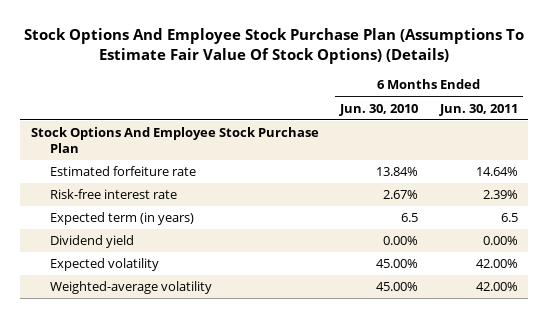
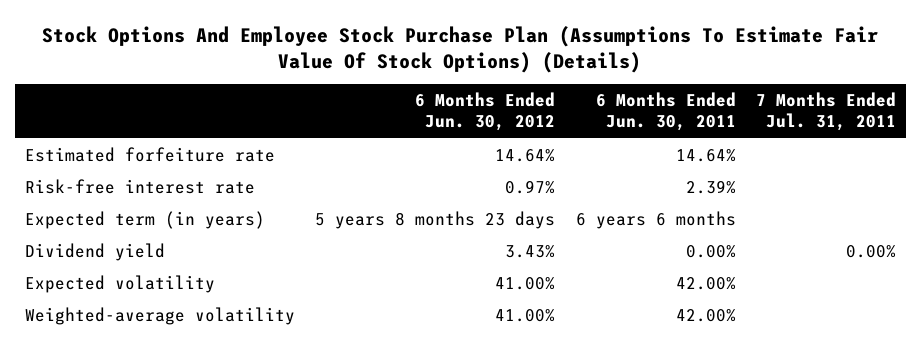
- | 6 Months Ended Jun. 30, 2010 | 6 Months Ended Jun. 30, 2011
+ | 6 Months Ended Jun. 30, 2012 | 6 Months Ended Jun. 30, 2011 | 7 Months Ended Jul. 31, 2011
- Stock Options And Employee Stock Purchase Plan
- Expected term (in years) | 6.5 | 6.5
+ Expected term (in years) | 5 years 8 months 23 days | 6 years 6 months |

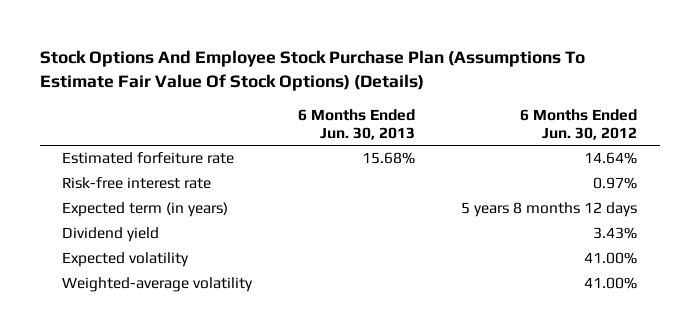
- | 6 Months Ended Jun. 30, 2012 | 6 Months Ended Jun. 30, 2011 | 7 Months Ended Jul. 31, 2011
+ | 6 Months Ended Jun. 30, 2013 | 6 Months Ended Jun. 30, 2012
- Expected term (in years) | 5 years 8 months 23 days | 6 years 6 months |
+ Expected term (in years) | | 5 years 8 months 12 days

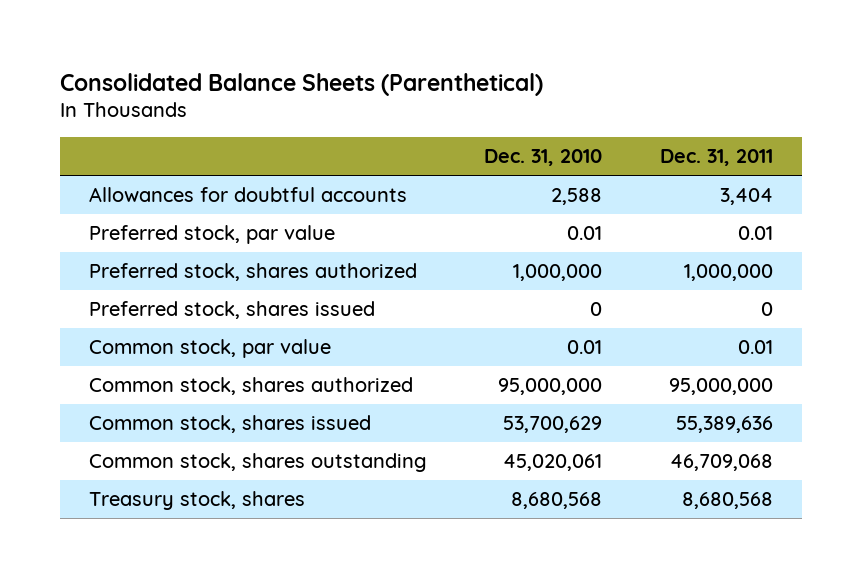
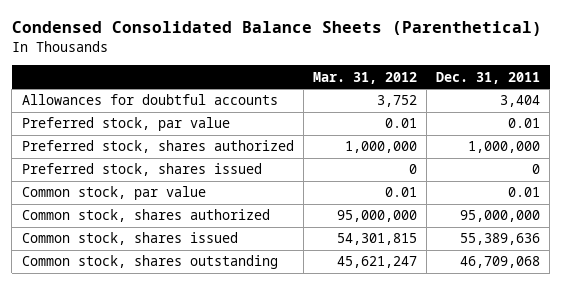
- Consolidated Balance Sheets (Parenthetical)
+ Condensed Consolidated Balance Sheets (Parenthetical)
- | Dec. 31, 2010 | Dec. 31, 2011
+ | Mar. 31, 2012 | Dec. 31, 2011
- Treasury stock, shares | 8,680,568 | 8,680,568

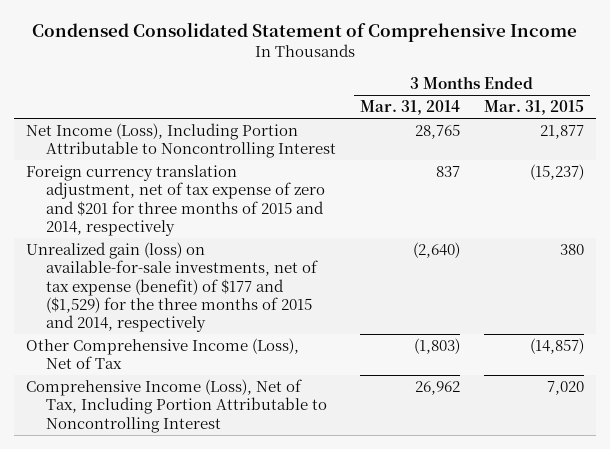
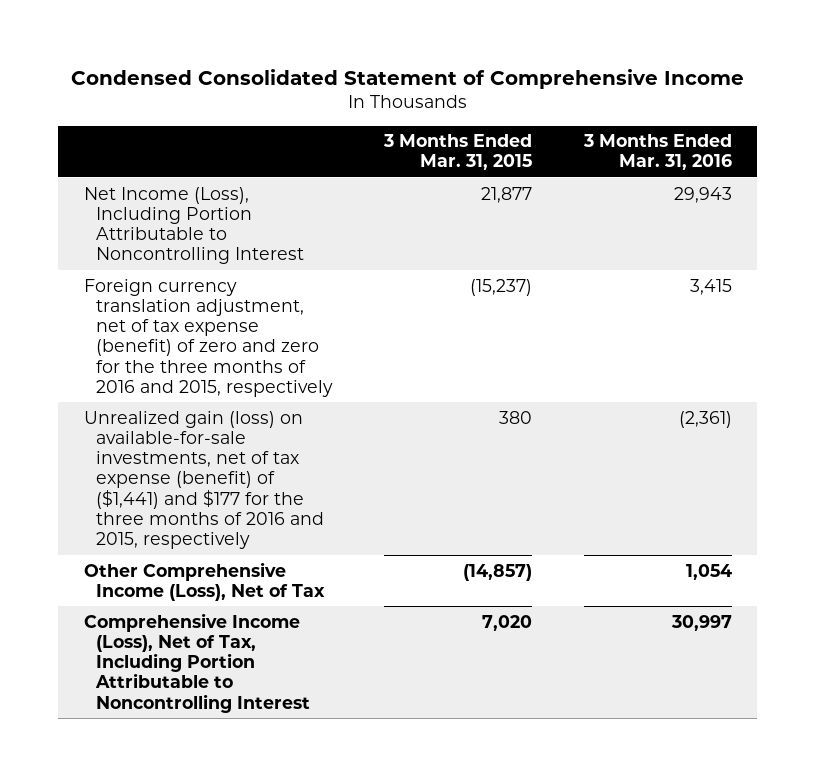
- | 3 Months Ended Mar. 31, 2014 | 3 Months Ended Mar. 31, 2015
+ | 3 Months Ended Mar. 31, 2015 | 3 Months Ended Mar. 31, 2016
- Foreign currency translation adjustment, net of tax expense of zero and $201 for three months of 2015 and 2014, respectively | 837 | (15,237)
- Unrealized gain (loss) on available-for-sale investments, net of tax expense (benefit) of $177 and ($1,529) for the three months of 2015 and 2014, respectively | (2,640) | 380
+ Foreign currency translation adjustment, net of tax expense (benefit) of zero and zero for the three months of 2016 and 2015, respectively | (15,237) | 3,415
+ Unrealized gain (loss) on available-for-sale investments, net of tax expense (benefit) of ($1,441) and $177 for the three months of 2016 and 2015, respectively | 380 | (2,361)

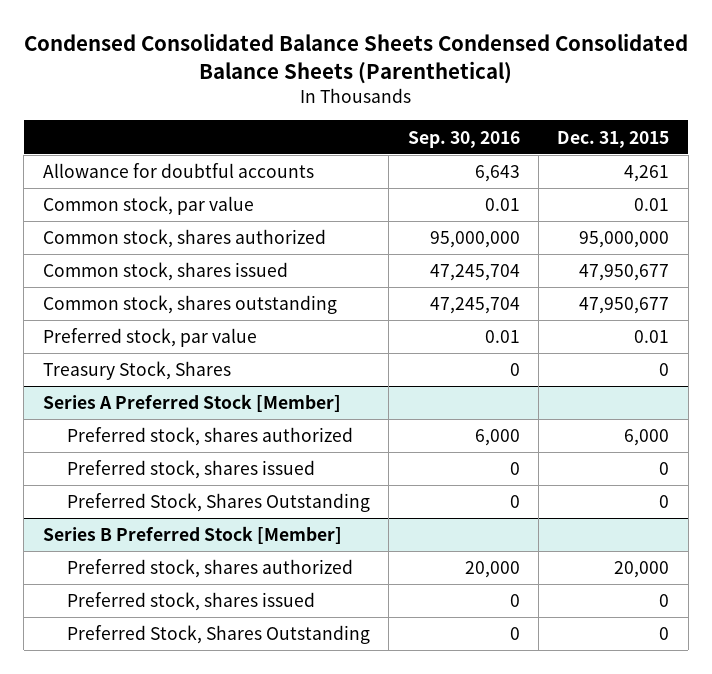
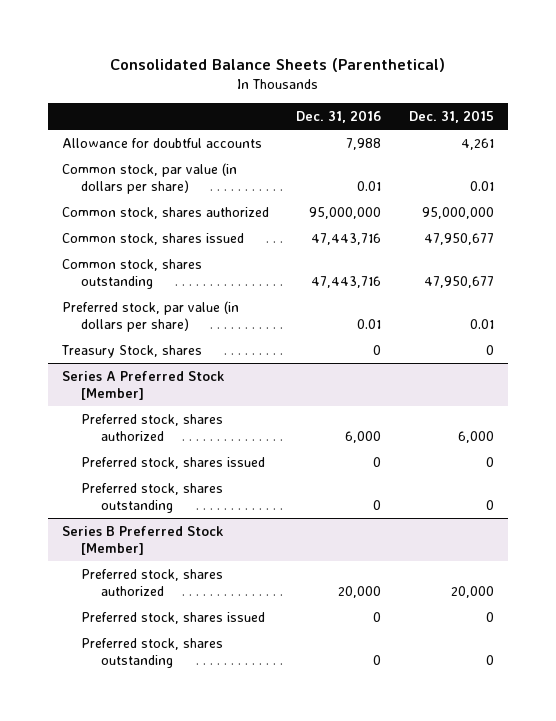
- Condensed Consolidated Balance Sheets Condensed Consolidated Balance Sheets (Parenthetical)
+ Consolidated Balance Sheets (Parenthetical)
- | Sep. 30, 2016 | Dec. 31, 2015
+ | Dec. 31, 2016 | Dec. 31, 2015
- Common stock, par value | 0.01 | 0.01
+ Common stock, par value (in dollars per share) | 0.01 | 0.01
- Preferred stock, par value | 0.01 | 0.01
- Treasury Stock, Shares | 0 | 0
+ Preferred stock, par value (in dollars per share) | 0.01 | 0.01
+ Treasury Stock, shares | 0 | 0
@ Series A Preferred Stock [Member]
- Preferred Stock, Shares Outstanding | 0 | 0
+ Preferred stock, shares outstanding | 0 | 0
@ Series B Preferred Stock [Member]
- Preferred Stock, Shares Outstanding | 0 | 0
+ Preferred stock, shares outstanding | 0 | 0

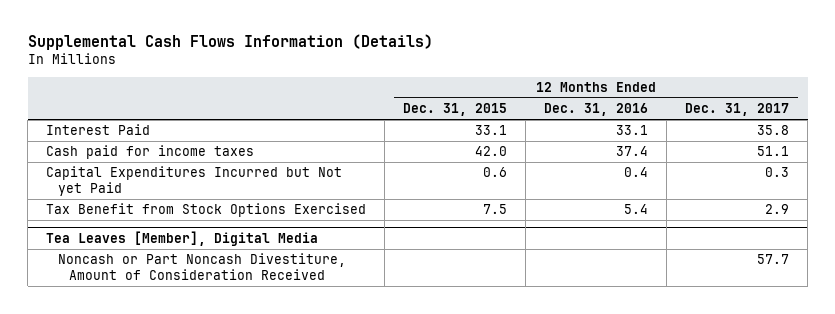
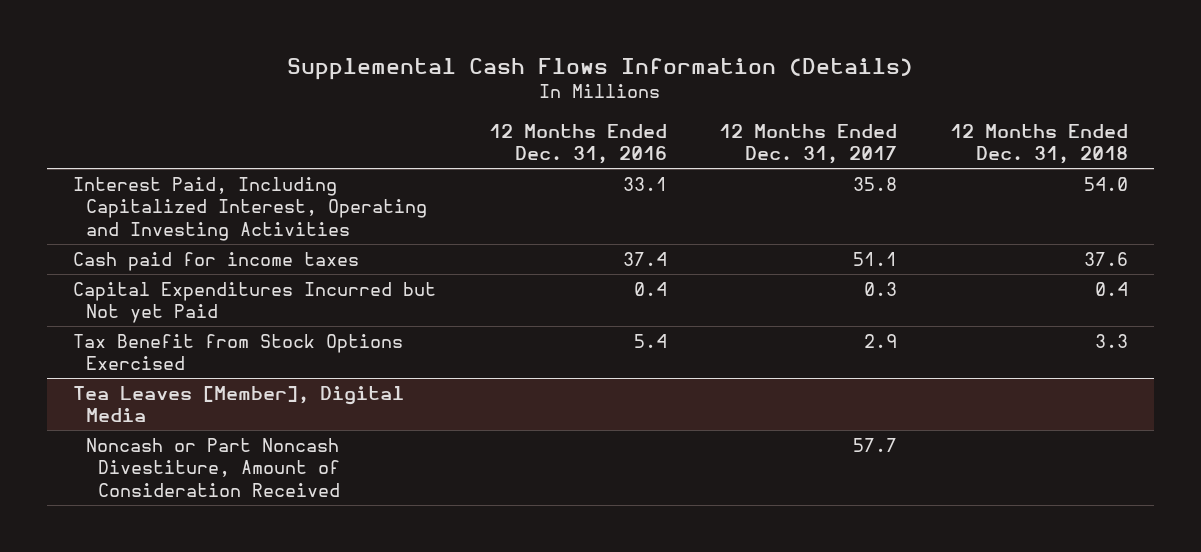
- | 12 Months Ended Dec. 31, 2015 | 12 Months Ended Dec. 31, 2016 | 12 Months Ended Dec. 31, 2017
+ | 12 Months Ended Dec. 31, 2016 | 12 Months Ended Dec. 31, 2017 | 12 Months Ended Dec. 31, 2018
- Interest Paid | 33.1 | 33.1 | 35.8
+ Interest Paid, Including Capitalized Interest, Operating and Investing Activities | 33.1 | 35.8 | 54.0

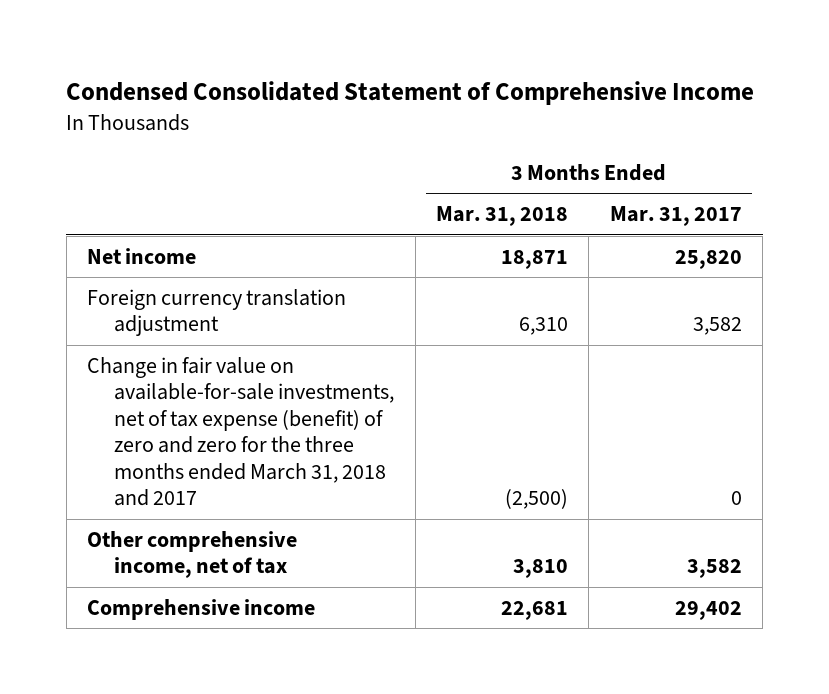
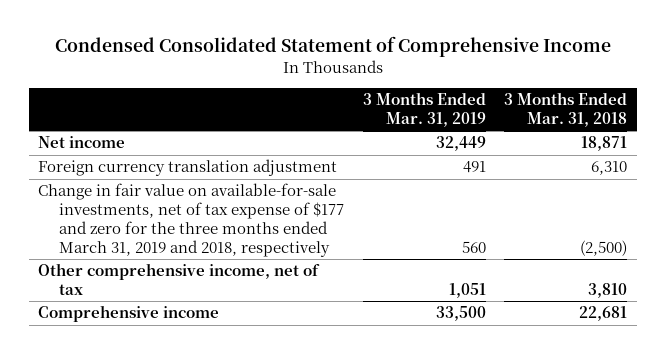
- | 3 Months Ended Mar. 31, 2018 | 3 Months Ended Mar. 31, 2017
+ | 3 Months Ended Mar. 31, 2019 | 3 Months Ended Mar. 31, 2018
- Change in fair value on available-for-sale investments, net of tax expense (benefit) of zero and zero for the three months ended March 31, 2018 and 2017 | (2,500) | 0
+ Change in fair value on available-for-sale investments, net of tax expense of $177 and zero for the three months ended March 31, 2019 and 2018, respectively | 560 | (2,500)

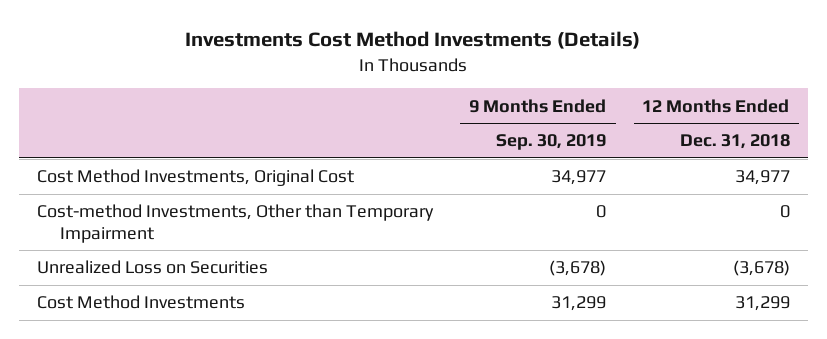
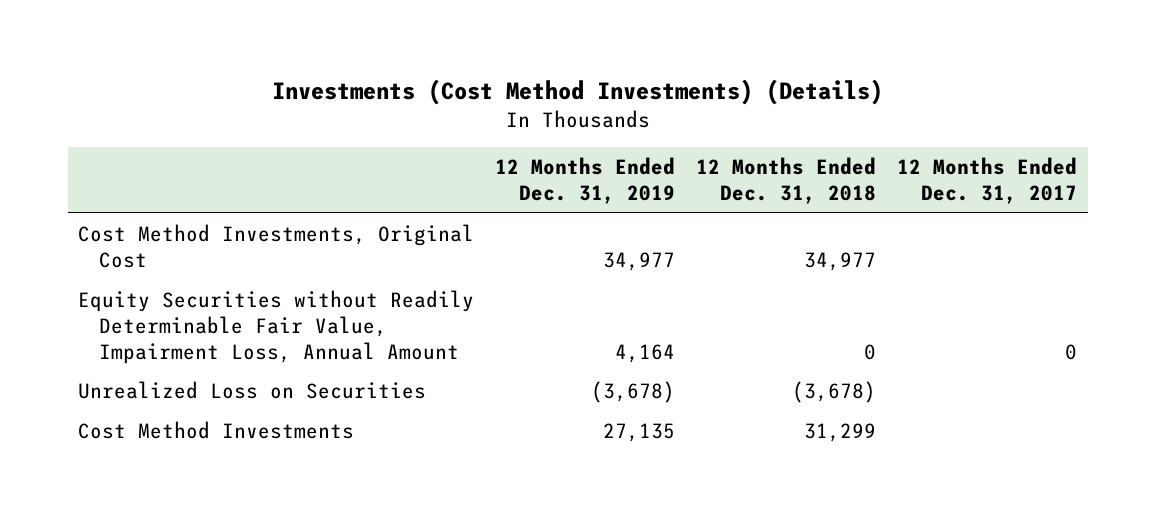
- Investments Cost Method Investments (Details)
+ Investments (Cost Method Investments) (Details)
- | 9 Months Ended Sep. 30, 2019 | 12 Months Ended Dec. 31, 2018
+ | 12 Months Ended Dec. 31, 2019 | 12 Months Ended Dec. 31, 2018 | 12 Months Ended Dec. 31, 2017
- Cost-method Investments, Other than Temporary Impairment | 0 | 0
+ Equity Securities without Readily Determinable Fair Value, Impairment Loss, Annual Amount | 4,164 | 0 | 0

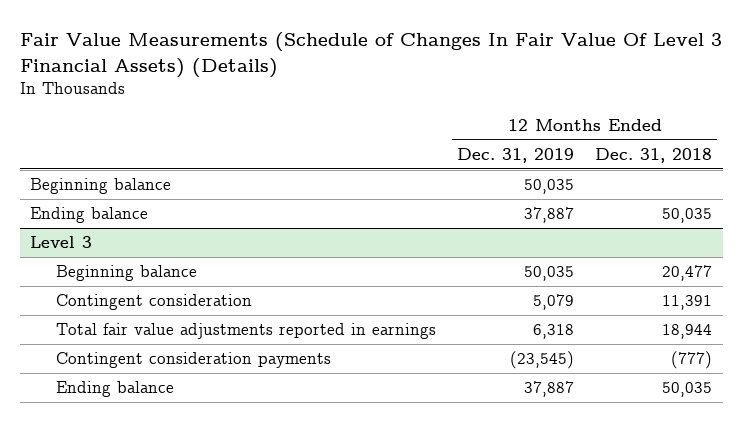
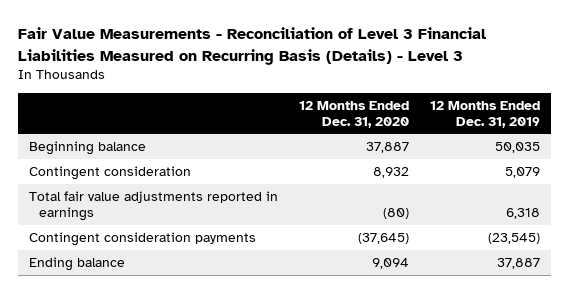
- Fair Value Measurements (Schedule of Changes In Fair Value Of Level 3 Financial Assets) (Details)
+ Fair Value Measurements - Reconciliation of Level 3 Financial Liabilities Measured on Recurring Basis (Details) - Level 3
- | 12 Months Ended Dec. 31, 2019 | 12 Months Ended Dec. 31, 2018
+ | 12 Months Ended Dec. 31, 2020 | 12 Months Ended Dec. 31, 2019
- Ending balance | 37,887 | 50,035
- Level 3
- Beginning balance | 50,035 | 20,477

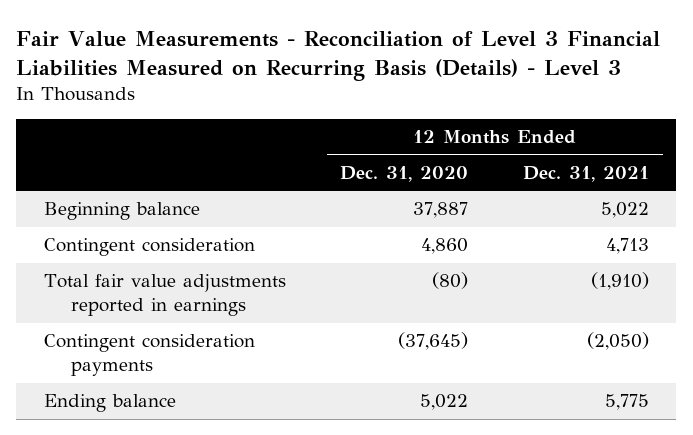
- | 12 Months Ended Dec. 31, 2020 | 12 Months Ended Dec. 31, 2019
+ | 12 Months Ended Dec. 31, 2020 | 12 Months Ended Dec. 31, 2021
- Contingent consideration | 8,932 | 5,079
+ Contingent consideration | 4,860 | 4,713
- Ending balance | 9,094 | 37,887
+ Ending balance | 5,022 | 5,775

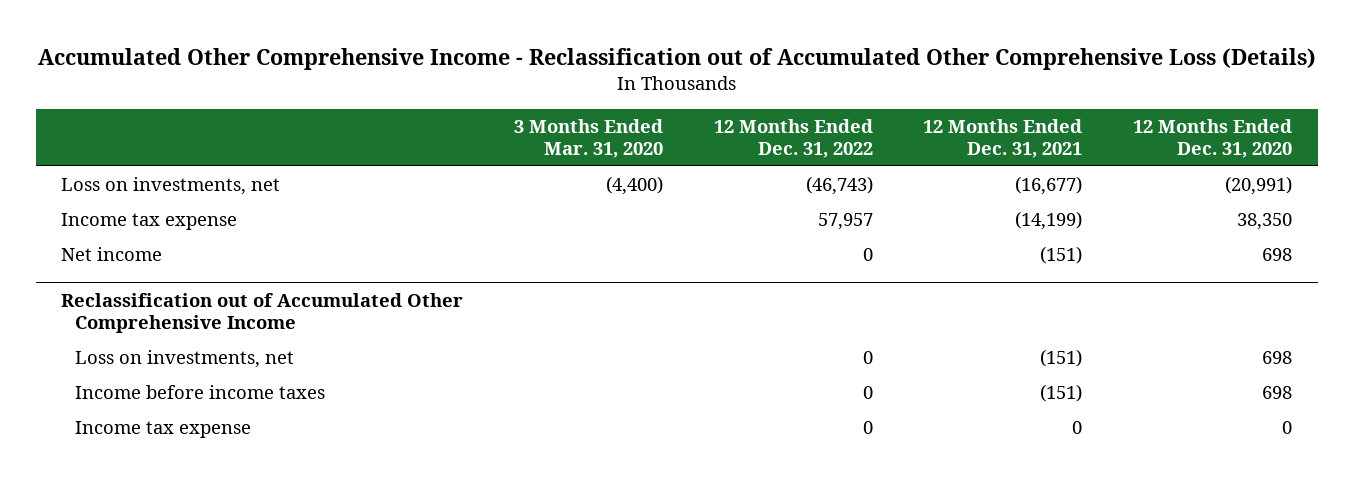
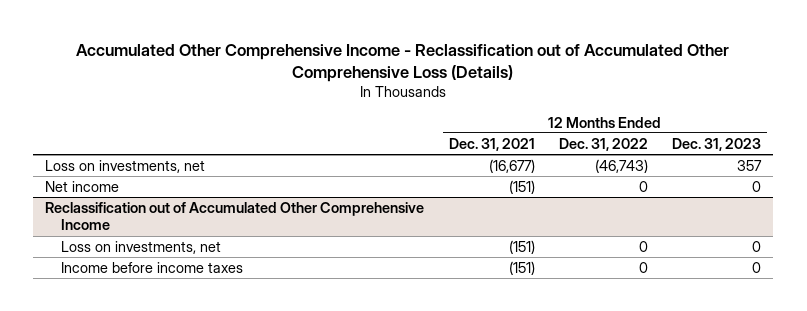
- | 3 Months Ended Mar. 31, 2020 | 12 Months Ended Dec. 31, 2022 | 12 Months Ended Dec. 31, 2021 | 12 Months Ended Dec. 31, 2020
+ | 12 Months Ended Dec. 31, 2021 | 12 Months Ended Dec. 31, 2022 | 12 Months Ended Dec. 31, 2023
- Income tax expense | | 57,957 | (14,199) | 38,350
@ Reclassification out of Accumulated Other Comprehensive Income
- Income tax expense | | 0 | 0 | 0

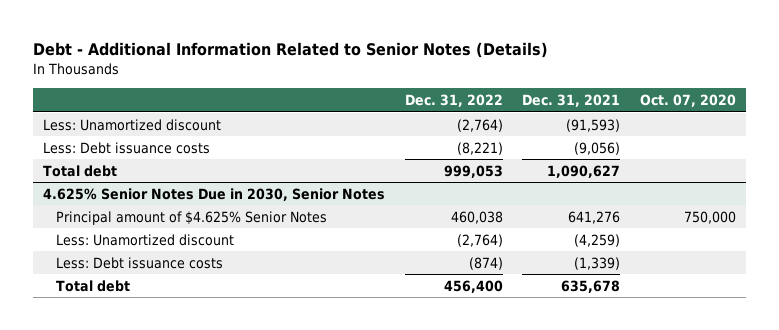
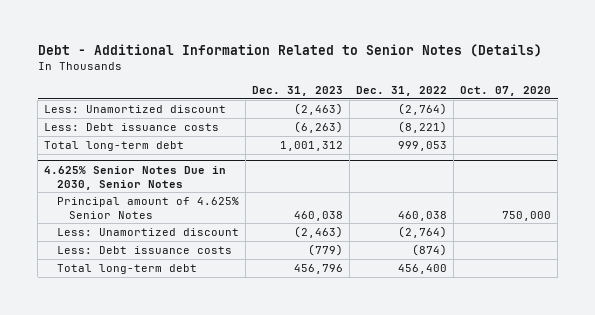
- | Dec. 31, 2022 | Dec. 31, 2021 | Oct. 07, 2020
+ | Dec. 31, 2023 | Dec. 31, 2022 | Oct. 07, 2020
- Total debt | 999,053 | 1,090,627 |
+ Total long-term debt | 1,001,312 | 999,053 |
@ 4.625% Senior Notes Due in 2030, Senior Notes
- Principal amount of $4.625% Senior Notes | 460,038 | 641,276 | 750,000
+ Principal amount of 4.625% Senior Notes | 460,038 | 460,038 | 750,000
- Total debt | 456,400 | 635,678 |
+ Total long-term debt | 456,796 | 456,400 |

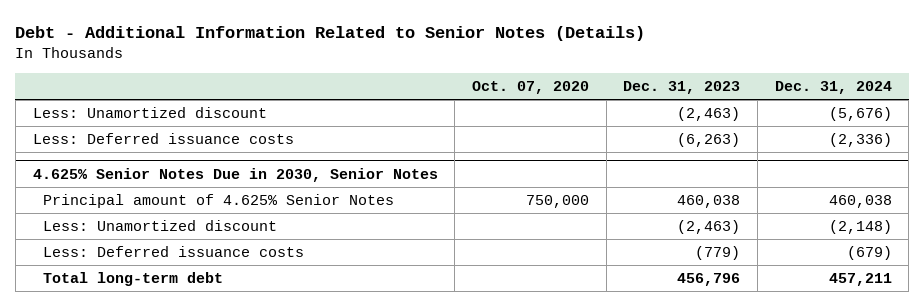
- | Dec. 31, 2023 | Dec. 31, 2022 | Oct. 07, 2020
+ | Oct. 07, 2020 | Dec. 31, 2023 | Dec. 31, 2024
- Less: Debt issuance costs | (6,263) | (8,221) |
- Total long-term debt | 1,001,312 | 999,053 |
+ Less: Deferred issuance costs | | (6,263) | (2,336)
@ 4.625% Senior Notes Due in 2030, Senior Notes
- Less: Debt issuance costs | (779) | (874) |
+ Less: Deferred issuance costs | | (779) | (679)

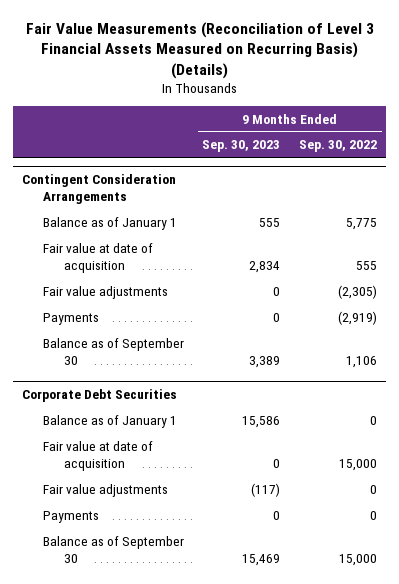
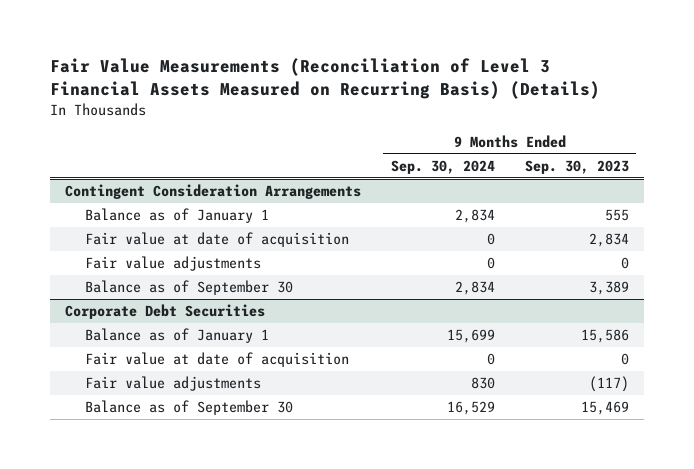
- | 9 Months Ended Sep. 30, 2023 | 9 Months Ended Sep. 30, 2022
+ | 9 Months Ended Sep. 30, 2024 | 9 Months Ended Sep. 30, 2023
@ Contingent Consideration Arrangements
- Payments | 0 | (2,919)
@ Corporate Debt Securities
- Payments | 0 | 0

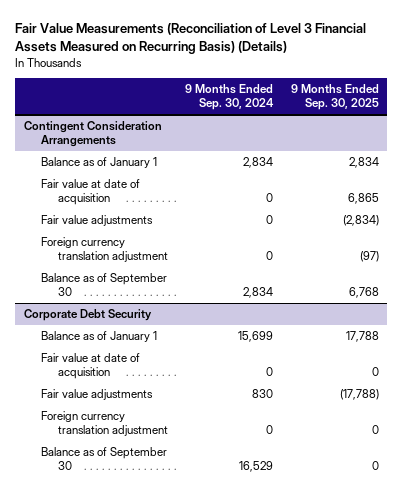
- | 9 Months Ended Sep. 30, 2024 | 9 Months Ended Sep. 30, 2023
+ | 9 Months Ended Sep. 30, 2024 | 9 Months Ended Sep. 30, 2025
@ Contingent Consideration Arrangements
+ Foreign currency translation adjustment | 0 | (97)
- Corporate Debt Securities
+ Corporate Debt Security
+ Foreign currency translation adjustment | 0 | 0

